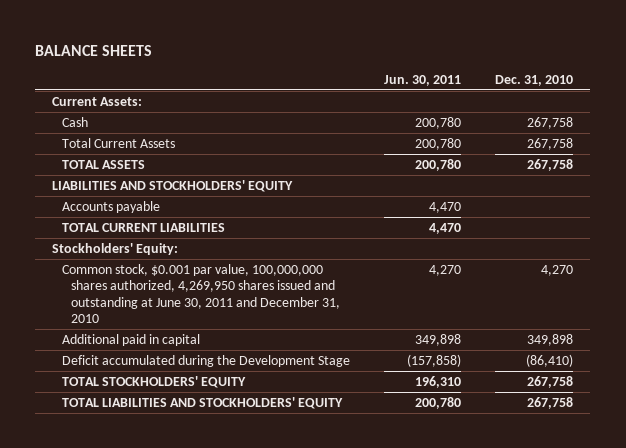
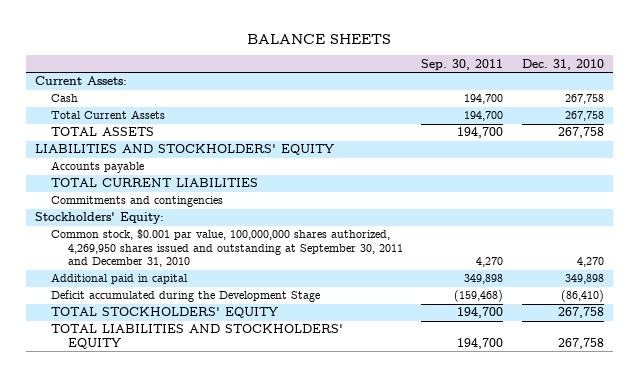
- | Jun. 30, 2011 | Dec. 31, 2010
+ | Sep. 30, 2011 | Dec. 31, 2010
+ Commitments and contingencies
- Common stock, $0.001 par value, 100,000,000 shares authorized, 4,269,950 shares issued and outstanding at June 30, 2011 and December 31, 2010 | 4,270 | 4,270
+ Common stock, $0.001 par value, 100,000,000 shares authorized, 4,269,950 shares issued and outstanding at September 30, 2011 and December 31, 2010 | 4,270 | 4,270

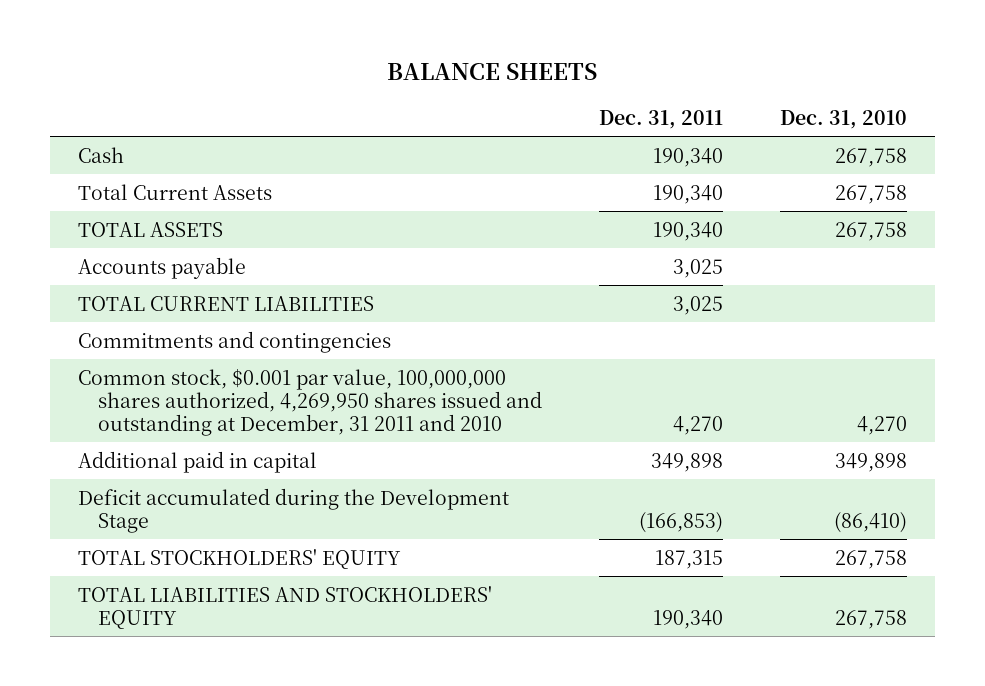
- | Sep. 30, 2011 | Dec. 31, 2010
+ | Dec. 31, 2011 | Dec. 31, 2010
- Current Assets:
- LIABILITIES AND STOCKHOLDERS' EQUITY
- Stockholders' Equity:
- Common stock, $0.001 par value, 100,000,000 shares authorized, 4,269,950 shares issued and outstanding at September 30, 2011 and December 31, 2010 | 4,270 | 4,270
+ Common stock, $0.001 par value, 100,000,000 shares authorized, 4,269,950 shares issued and outstanding at December, 31 2011 and 2010 | 4,270 | 4,270

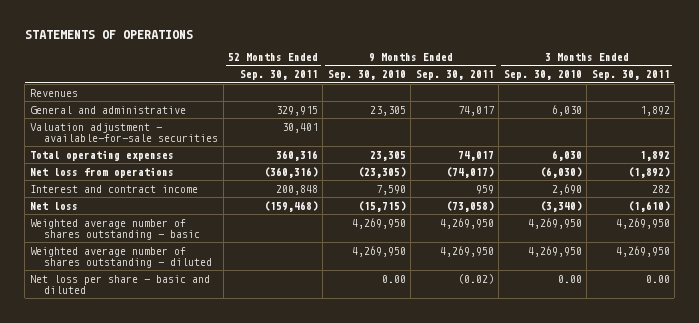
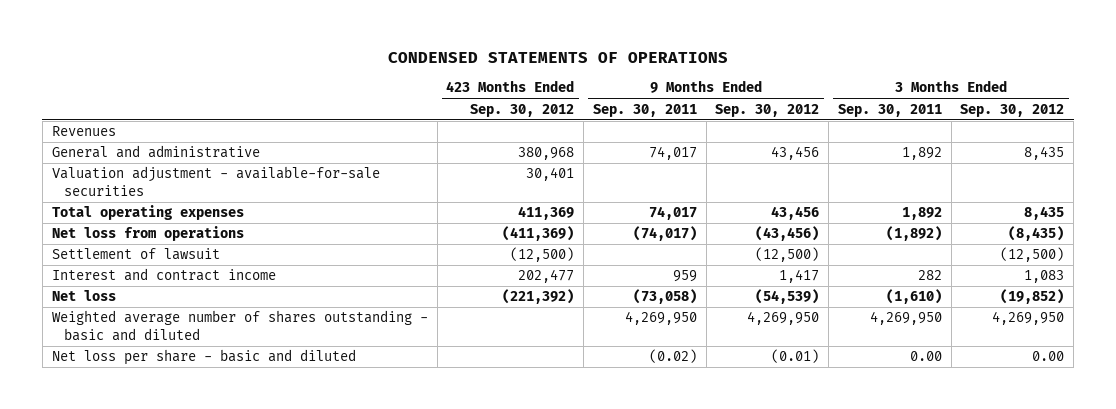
- STATEMENTS OF OPERATIONS
+ CONDENSED STATEMENTS OF OPERATIONS
- | 52 Months Ended Sep. 30, 2011 | 9 Months Ended Sep. 30, 2010 | 9 Months Ended Sep. 30, 2011 | 3 Months Ended Sep. 30, 2010 | 3 Months Ended Sep. 30, 2011
+ | 423 Months Ended Sep. 30, 2012 | 9 Months Ended Sep. 30, 2011 | 9 Months Ended Sep. 30, 2012 | 3 Months Ended Sep. 30, 2011 | 3 Months Ended Sep. 30, 2012
+ Settlement of lawsuit | (12,500) | | (12,500) | | (12,500)
- Weighted average number of shares outstanding - basic | | 4,269,950 | 4,269,950 | 4,269,950 | 4,269,950
- Weighted average number of shares outstanding - diluted | | 4,269,950 | 4,269,950 | 4,269,950 | 4,269,950
+ Weighted average number of shares outstanding - basic and diluted | | 4,269,950 | 4,269,950 | 4,269,950 | 4,269,950

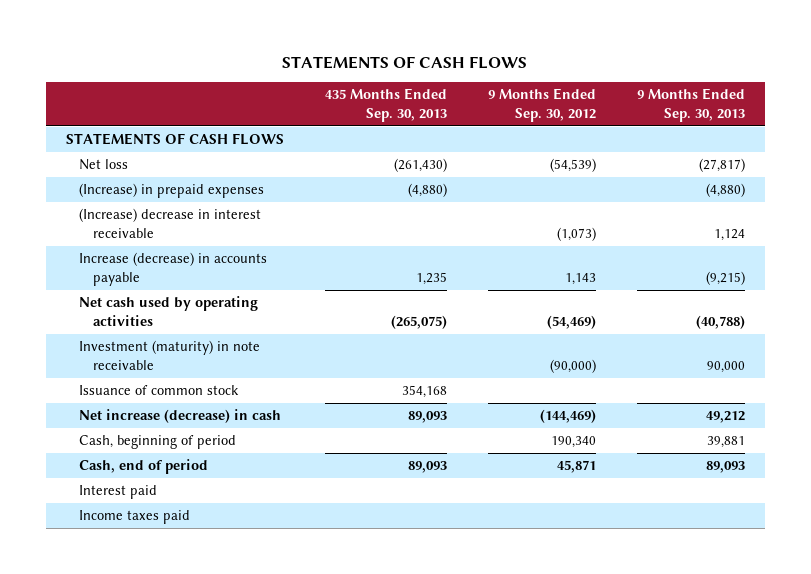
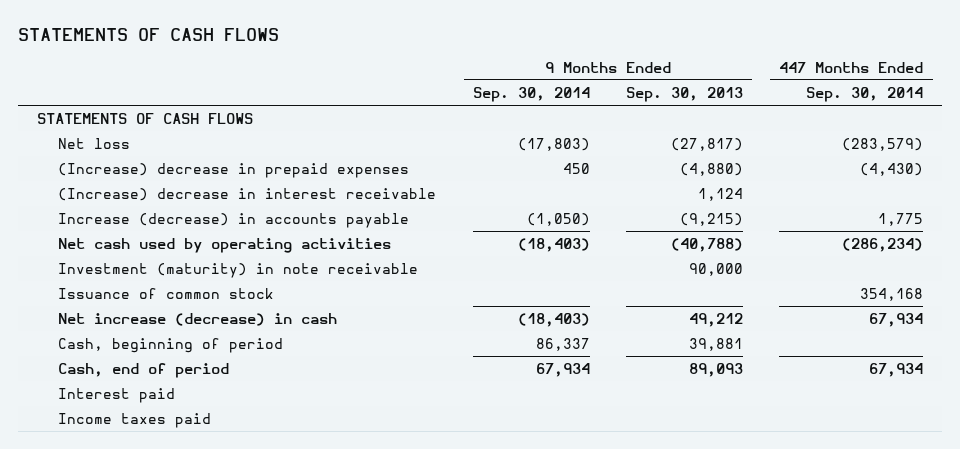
- | 435 Months Ended Sep. 30, 2013 | 9 Months Ended Sep. 30, 2012 | 9 Months Ended Sep. 30, 2013
+ | 9 Months Ended Sep. 30, 2014 | 9 Months Ended Sep. 30, 2013 | 447 Months Ended Sep. 30, 2014
- (Increase) in prepaid expenses | (4,880) | | (4,880)
+ (Increase) decrease in prepaid expenses | 450 | (4,880) | (4,430)

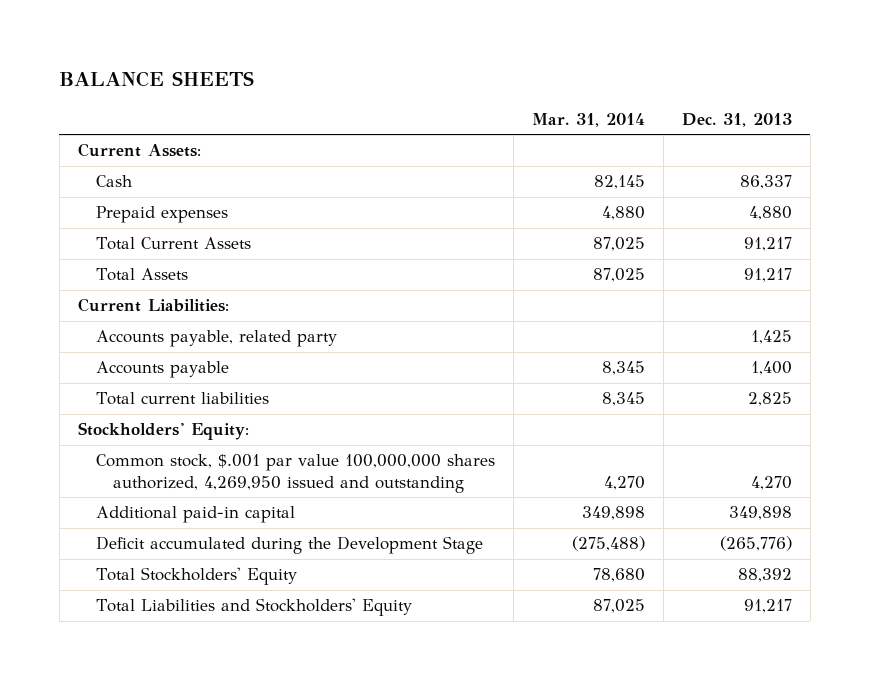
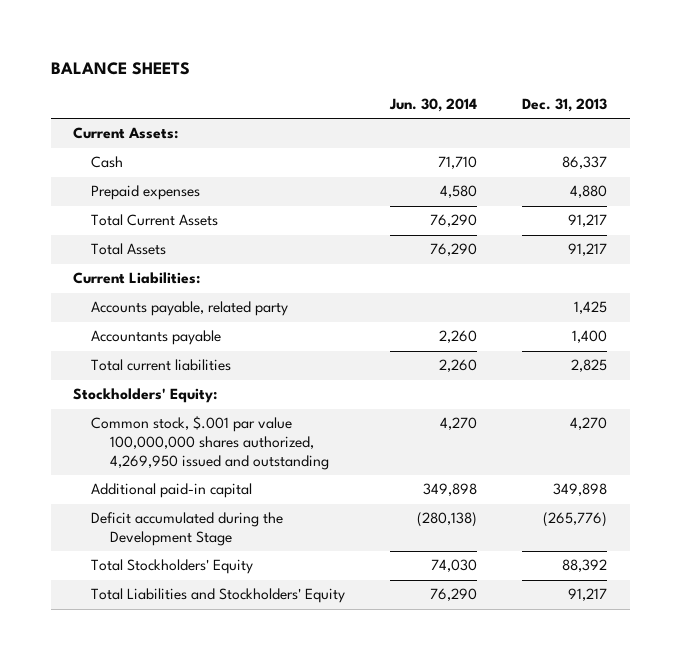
- | Mar. 31, 2014 | Dec. 31, 2013
+ | Jun. 30, 2014 | Dec. 31, 2013
- Accounts payable | 8,345 | 1,400
+ Accountants payable | 2,260 | 1,400

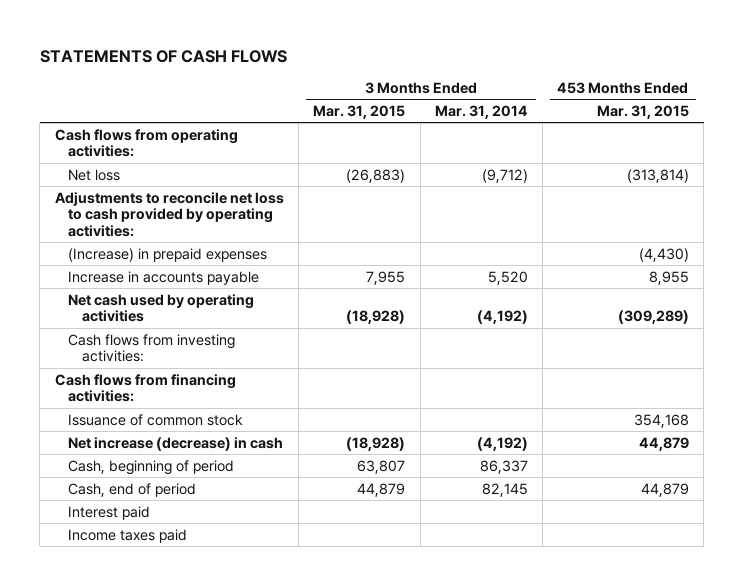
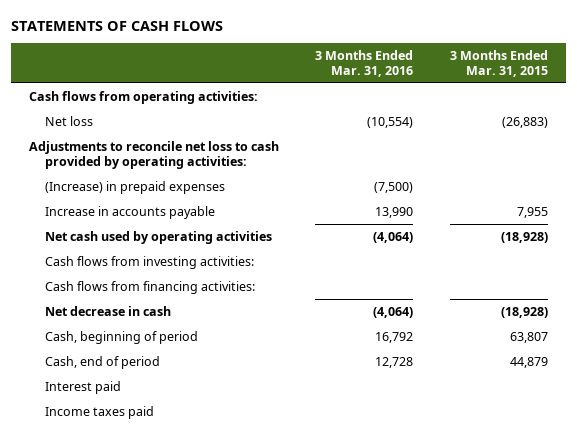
- | 3 Months Ended Mar. 31, 2015 | 3 Months Ended Mar. 31, 2014 | 453 Months Ended Mar. 31, 2015
+ | 3 Months Ended Mar. 31, 2016 | 3 Months Ended Mar. 31, 2015
- Issuance of common stock | | | 354,168
- Net increase (decrease) in cash | (18,928) | (4,192) | 44,879
+ Net decrease in cash | (4,064) | (18,928)

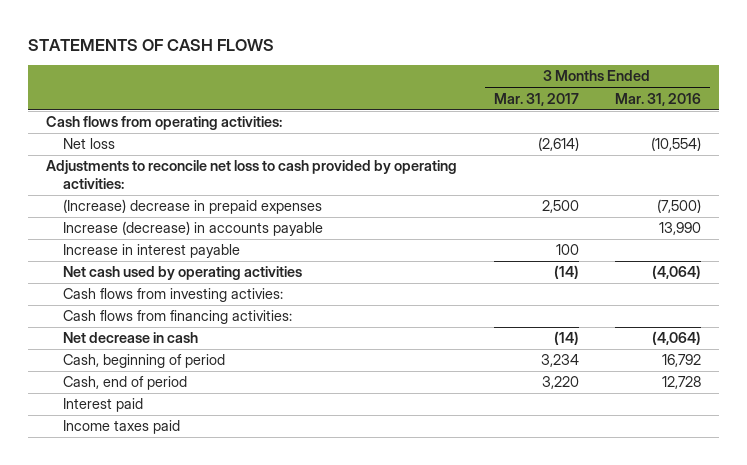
- | 3 Months Ended Mar. 31, 2016 | 3 Months Ended Mar. 31, 2015
+ | 3 Months Ended Mar. 31, 2017 | 3 Months Ended Mar. 31, 2016
- (Increase) in prepaid expenses | (7,500) |
- Increase in accounts payable | 13,990 | 7,955
+ (Increase) decrease in prepaid expenses | 2,500 | (7,500)
+ Increase (decrease) in accounts payable | | 13,990
+ Increase in interest payable | 100 |
- Cash flows from investing activities:
+ Cash flows from investing activies:

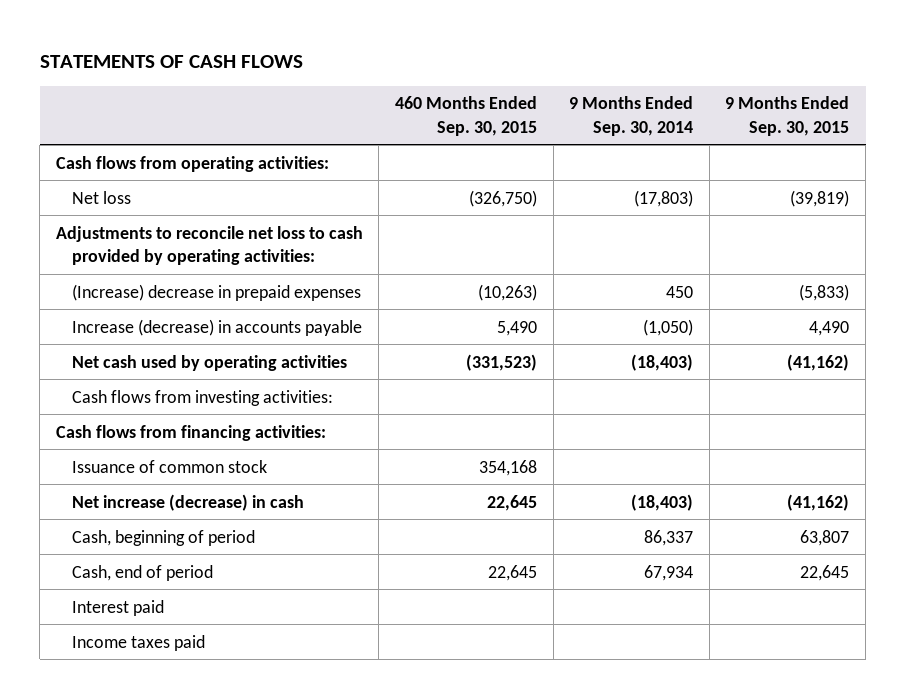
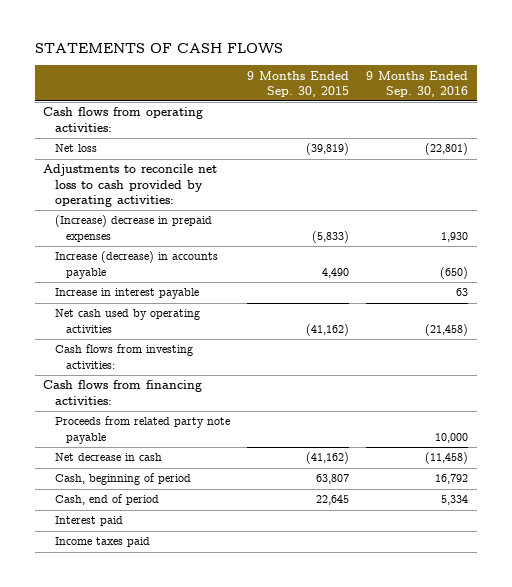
- | 460 Months Ended Sep. 30, 2015 | 9 Months Ended Sep. 30, 2014 | 9 Months Ended Sep. 30, 2015
+ | 9 Months Ended Sep. 30, 2015 | 9 Months Ended Sep. 30, 2016
+ Increase in interest payable | | 63
- Issuance of common stock | 354,168 | |
- Net increase (decrease) in cash | 22,645 | (18,403) | (41,162)
+ Proceeds from related party note payable | | 10,000
+ Net decrease in cash | (41,162) | (11,458)

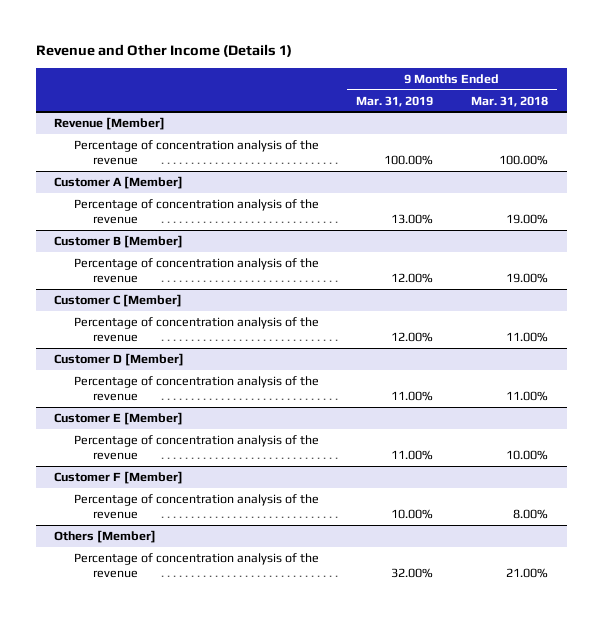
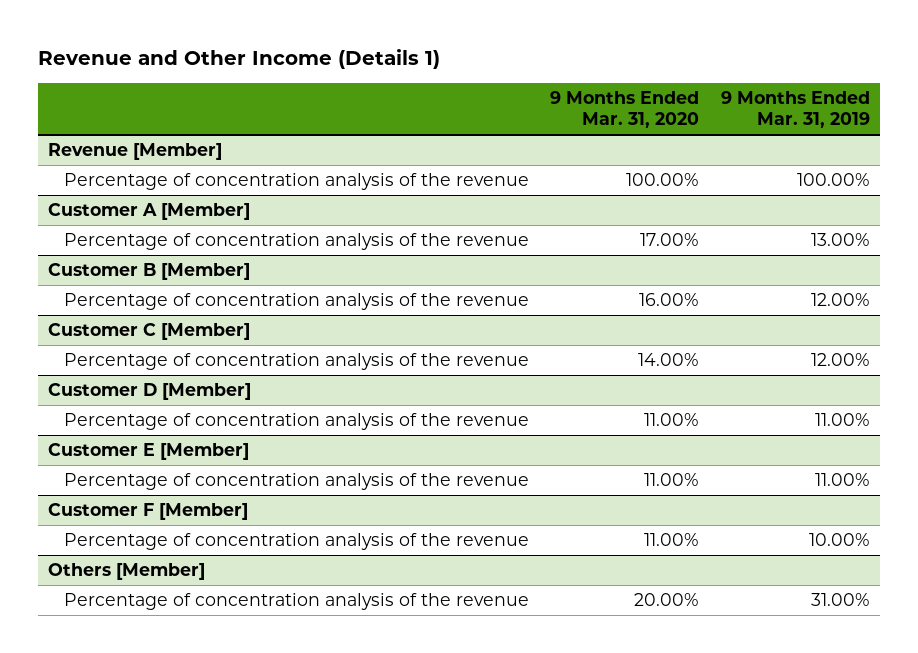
- | 9 Months Ended Mar. 31, 2019 | 9 Months Ended Mar. 31, 2018
+ | 9 Months Ended Mar. 31, 2020 | 9 Months Ended Mar. 31, 2019
@ Others [Member]
- Percentage of concentration analysis of the revenue | 32.00% | 21.00%
+ Percentage of concentration analysis of the revenue | 20.00% | 31.00%

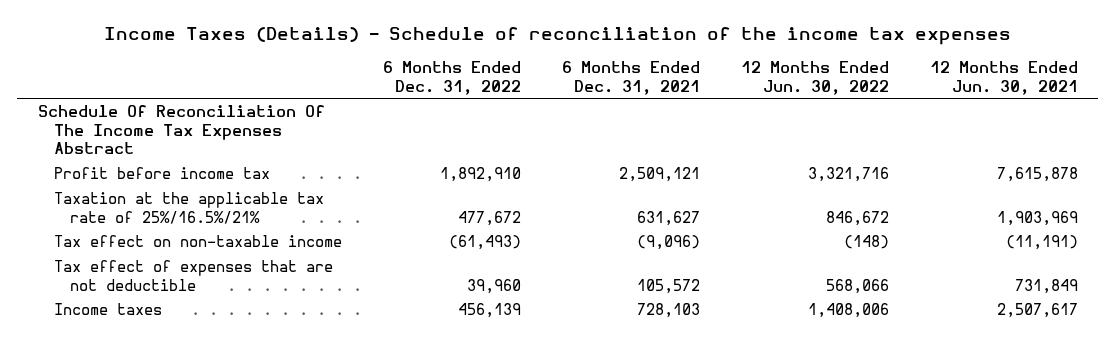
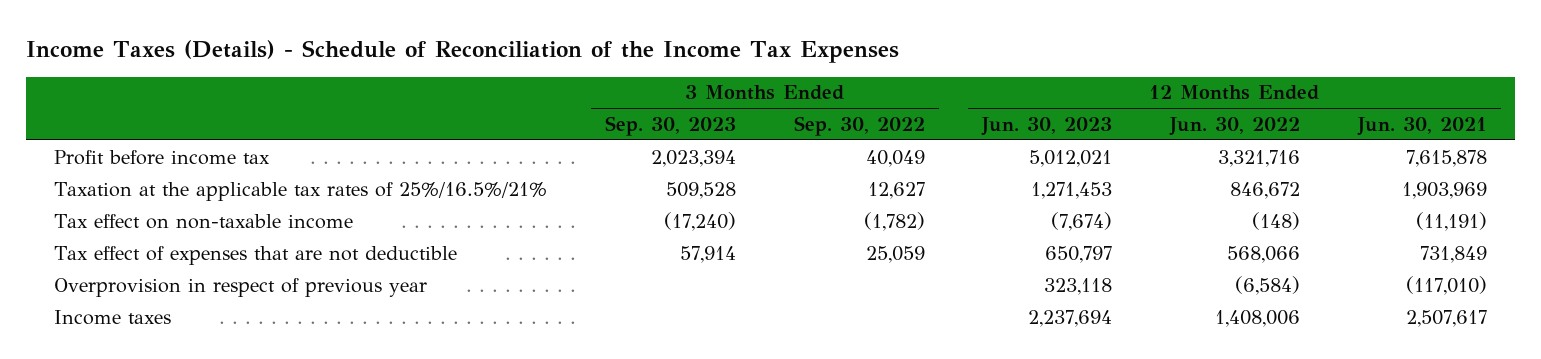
- Income Taxes (Details) - Schedule of reconciliation of the income tax expenses
+ Income Taxes (Details) - Schedule of Reconciliation of the Income Tax Expenses
- | 6 Months Ended Dec. 31, 2022 | 6 Months Ended Dec. 31, 2021 | 12 Months Ended Jun. 30, 2022 | 12 Months Ended Jun. 30, 2021
+ | 3 Months Ended Sep. 30, 2023 | 3 Months Ended Sep. 30, 2022 | 12 Months Ended Jun. 30, 2023 | 12 Months Ended Jun. 30, 2022 | 12 Months Ended Jun. 30, 2021
- Schedule Of Reconciliation Of The Income Tax Expenses Abstract
- Taxation at the applicable tax rate of 25%/16.5%/21% | 477,672 | 631,627 | 846,672 | 1,903,969
+ Taxation at the applicable tax rates of 25%/16.5%/21% | 509,528 | 12,627 | 1,271,453 | 846,672 | 1,903,969
+ Overprovision in respect of previous year | | | 323,118 | (6,584) | (117,010)

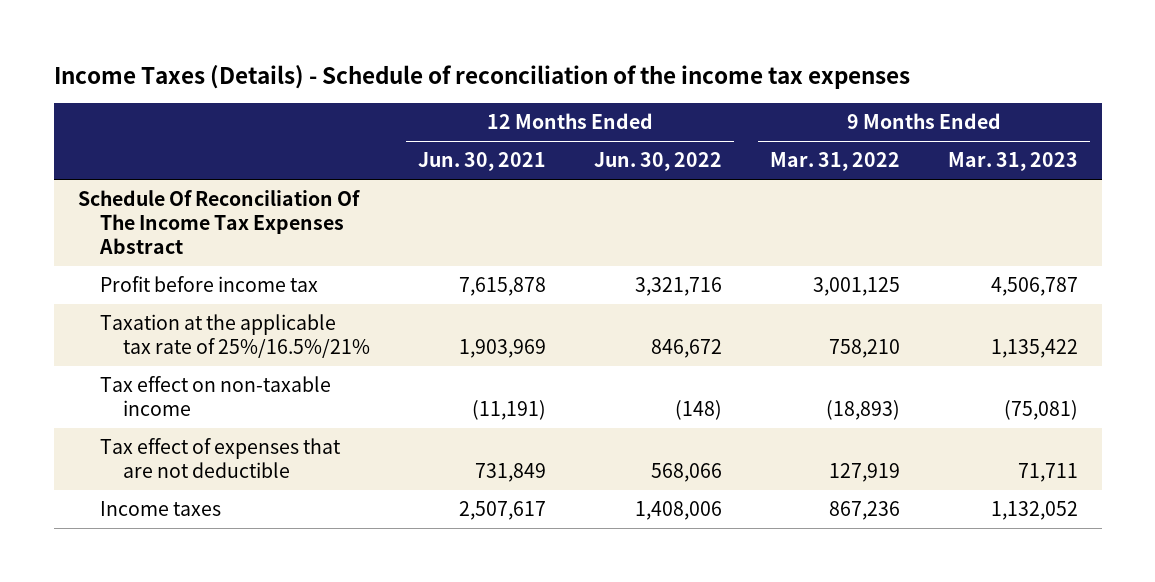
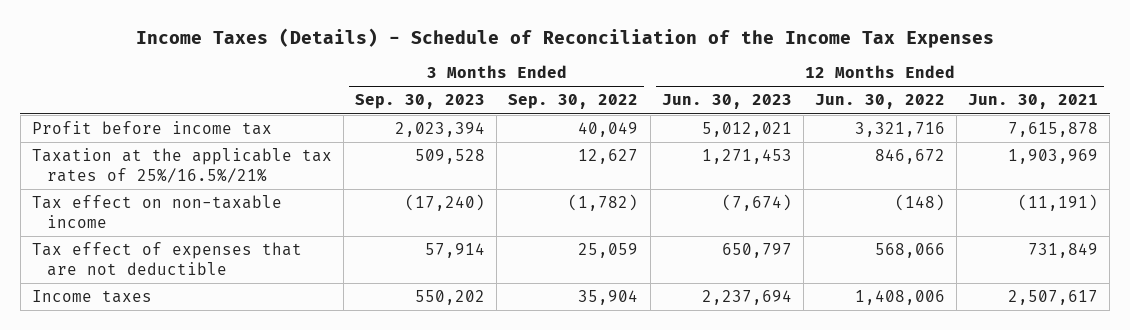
- Income Taxes (Details) - Schedule of reconciliation of the income tax expenses
+ Income Taxes (Details) - Schedule of Reconciliation of the Income Tax Expenses
- | 12 Months Ended Jun. 30, 2021 | 12 Months Ended Jun. 30, 2022 | 9 Months Ended Mar. 31, 2022 | 9 Months Ended Mar. 31, 2023
+ | 3 Months Ended Sep. 30, 2023 | 3 Months Ended Sep. 30, 2022 | 12 Months Ended Jun. 30, 2023 | 12 Months Ended Jun. 30, 2022 | 12 Months Ended Jun. 30, 2021
- Schedule Of Reconciliation Of The Income Tax Expenses Abstract
- Taxation at the applicable tax rate of 25%/16.5%/21% | 1,903,969 | 846,672 | 758,210 | 1,135,422
+ Taxation at the applicable tax rates of 25%/16.5%/21% | 509,528 | 12,627 | 1,271,453 | 846,672 | 1,903,969

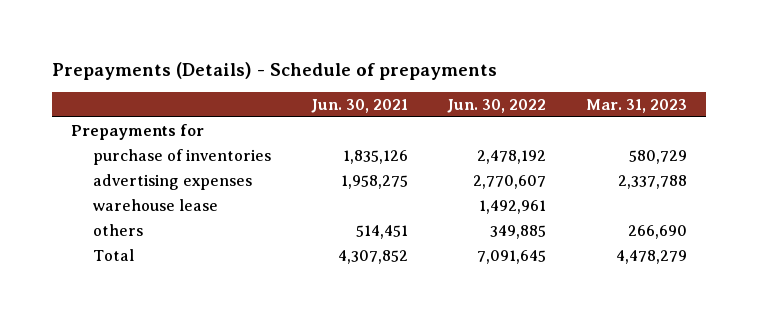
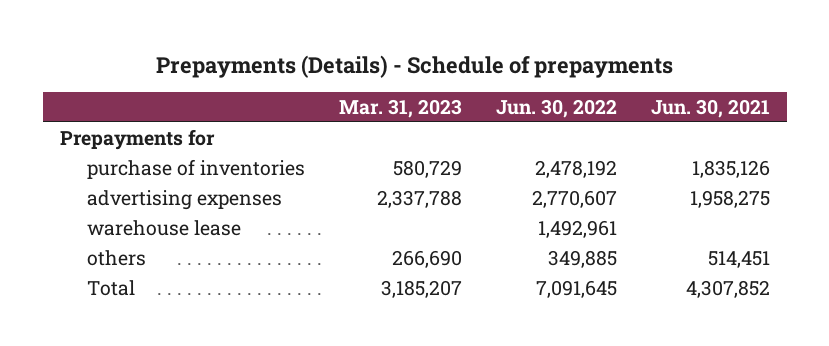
- | Jun. 30, 2021 | Jun. 30, 2022 | Mar. 31, 2023
+ | Mar. 31, 2023 | Jun. 30, 2022 | Jun. 30, 2021
- Total | 4,307,852 | 7,091,645 | 4,478,279
+ Total | 3,185,207 | 7,091,645 | 4,307,852

